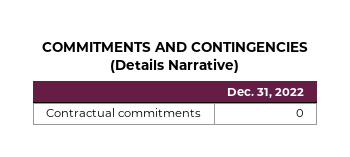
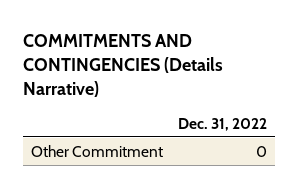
- Contractual commitments | 0
+ Other Commitment | 0

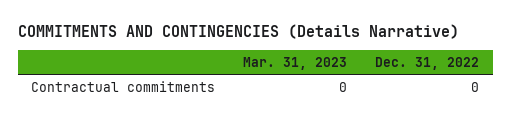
- | Dec. 31, 2022
+ | Mar. 31, 2023 | Dec. 31, 2022
- Other Commitment | 0
+ Contractual commitments | 0 | 0

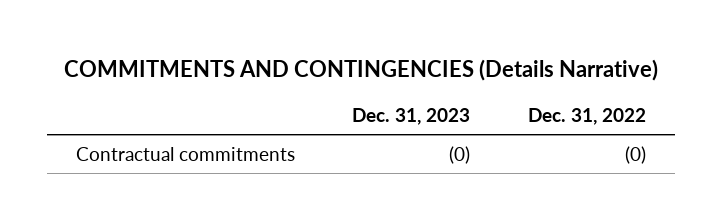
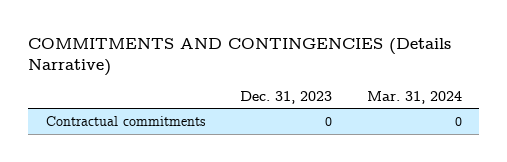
- | Dec. 31, 2023 | Dec. 31, 2022
+ | Dec. 31, 2023 | Mar. 31, 2024
- Contractual commitments | (0) | (0)
+ Contractual commitments | 0 | 0

